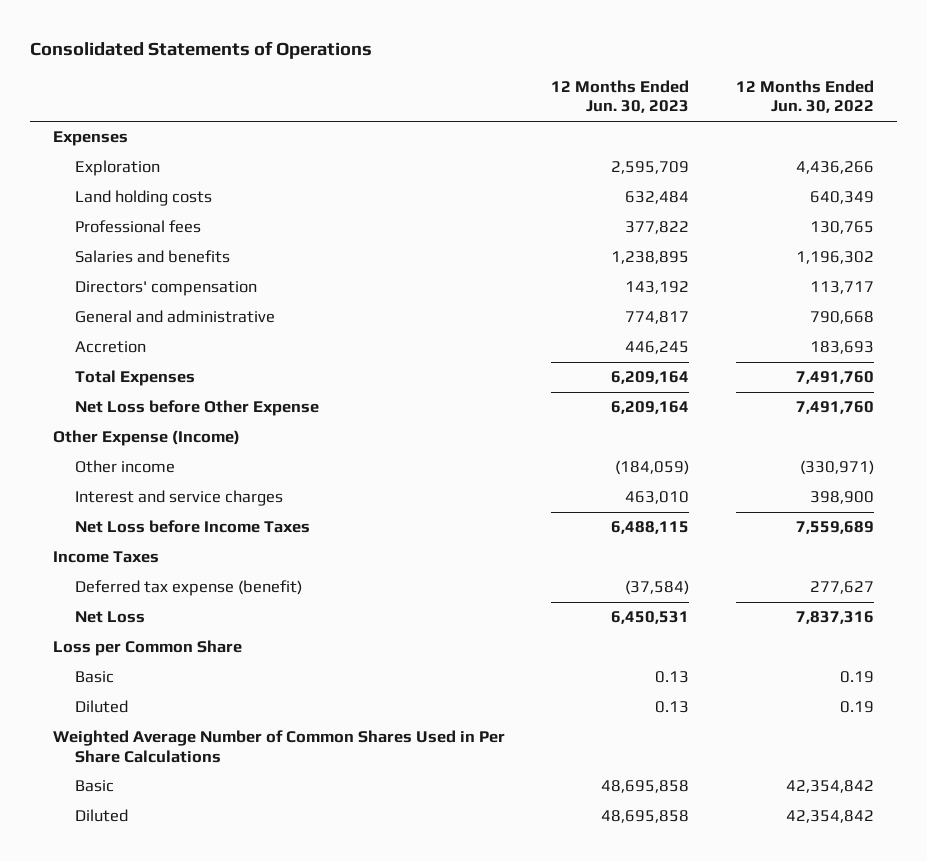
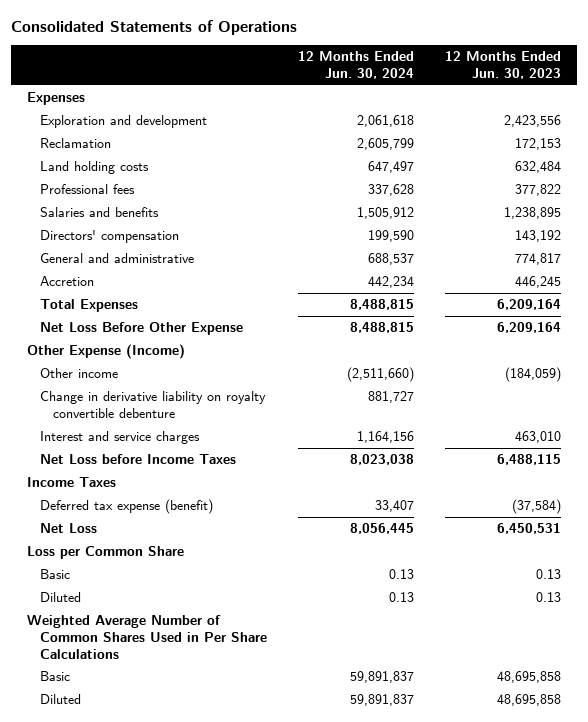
- | 12 Months Ended Jun. 30, 2023 | 12 Months Ended Jun. 30, 2022
+ | 12 Months Ended Jun. 30, 2024 | 12 Months Ended Jun. 30, 2023
- Exploration | 2,595,709 | 4,436,266
+ Exploration and development | 2,061,618 | 2,423,556
+ Reclamation | 2,605,799 | 172,153
- Net Loss before Other Expense | 6,209,164 | 7,491,760
+ Net Loss Before Other Expense | 8,488,815 | 6,209,164
+ Change in derivative liability on royalty convertible debenture | 881,727 |

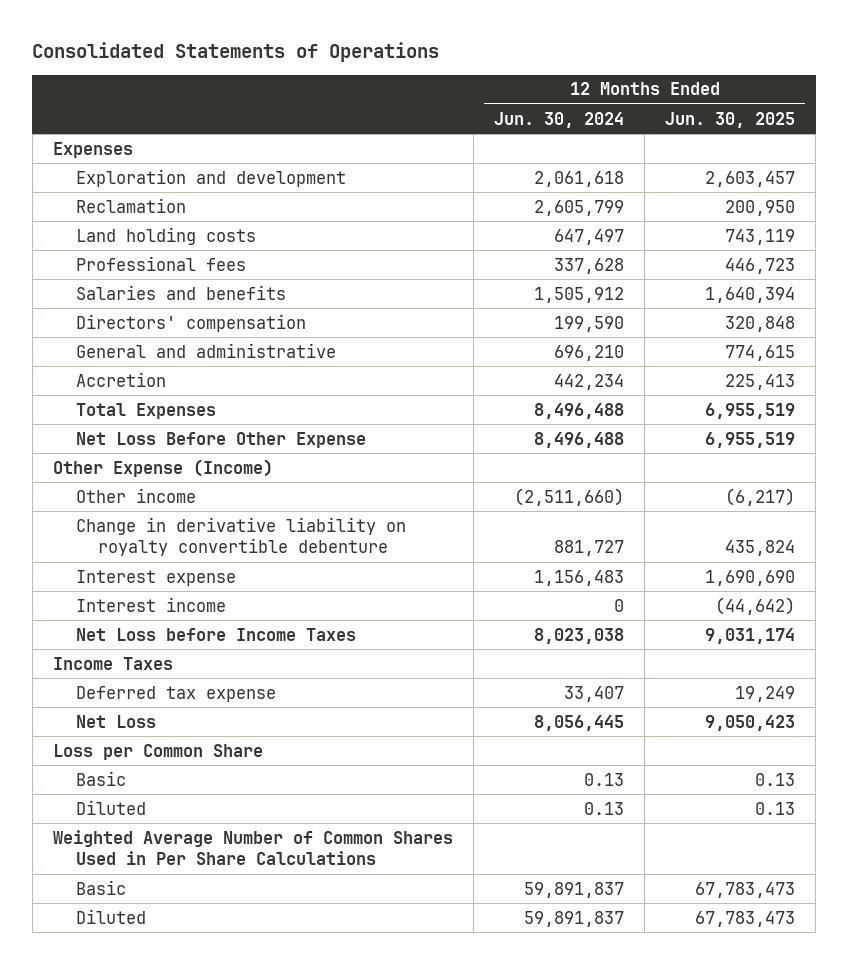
- | 12 Months Ended Jun. 30, 2024 | 12 Months Ended Jun. 30, 2023
+ | 12 Months Ended Jun. 30, 2024 | 12 Months Ended Jun. 30, 2025
- General and administrative | 688,537 | 774,817
+ General and administrative | 696,210 | 774,615
- Total Expenses | 8,488,815 | 6,209,164
- Net Loss Before Other Expense | 8,488,815 | 6,209,164
+ Total Expenses | 8,496,488 | 6,955,519
+ Net Loss Before Other Expense | 8,496,488 | 6,955,519
- Interest and service charges | 1,164,156 | 463,010
+ Interest expense | 1,156,483 | 1,690,690
+ Interest income | 0 | (44,642)
- Deferred tax expense (benefit) | 33,407 | (37,584)
+ Deferred tax expense | 33,407 | 19,249

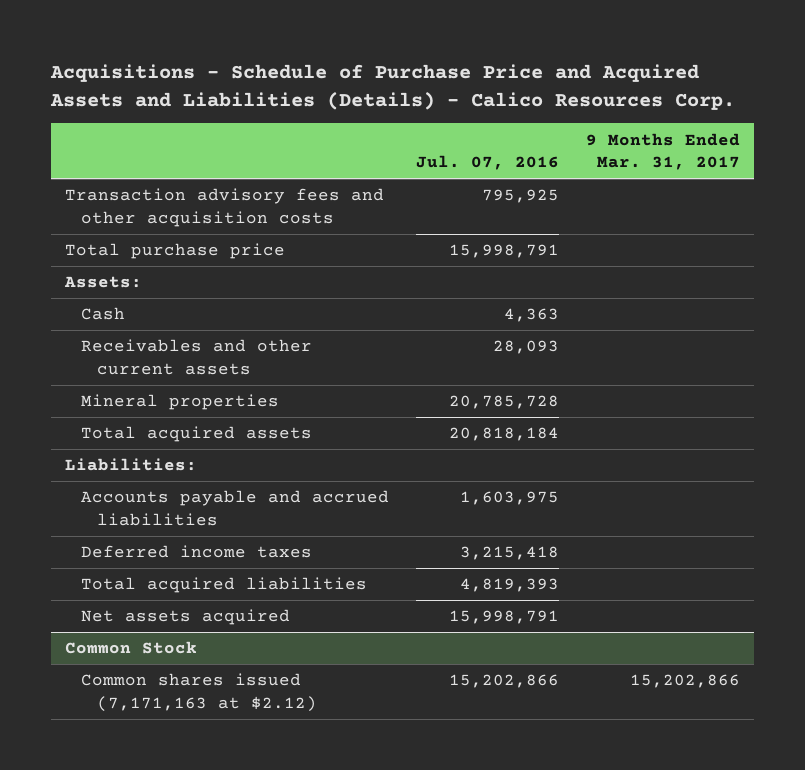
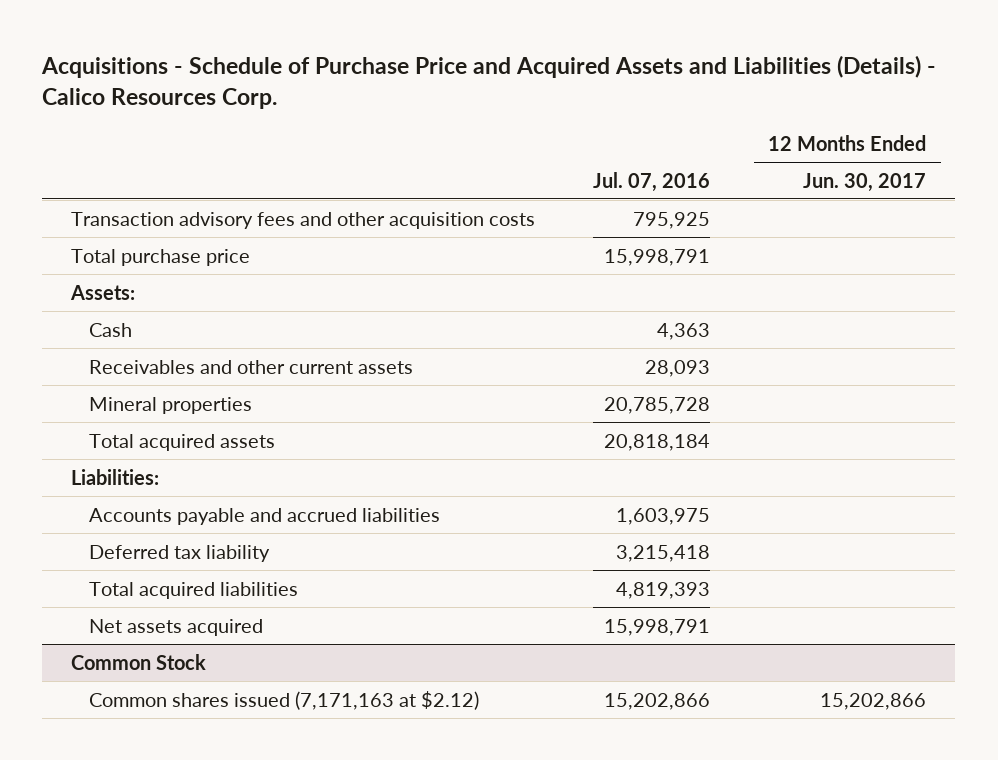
- | Jul. 07, 2016 | 9 Months Ended Mar. 31, 2017
+ | Jul. 07, 2016 | 12 Months Ended Jun. 30, 2017
- Deferred income taxes | 3,215,418 |
+ Deferred tax liability | 3,215,418 |

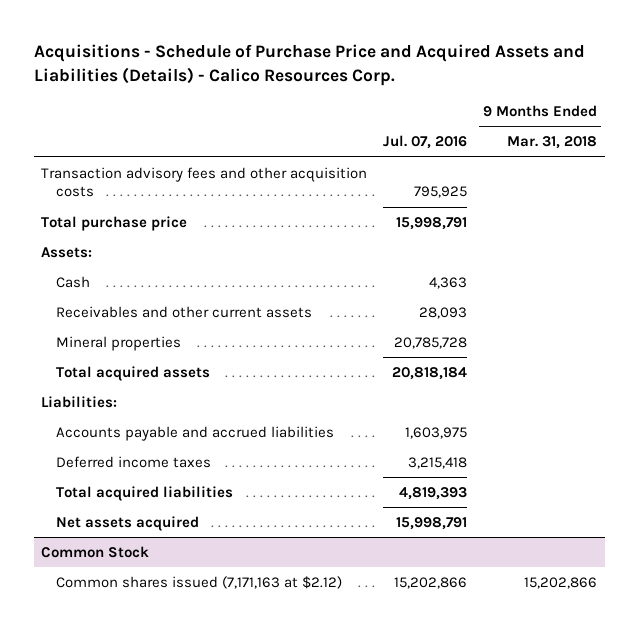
- | Jul. 07, 2016 | 12 Months Ended Jun. 30, 2017
+ | Jul. 07, 2016 | 9 Months Ended Mar. 31, 2018
- Deferred tax liability | 3,215,418 |
+ Deferred income taxes | 3,215,418 |

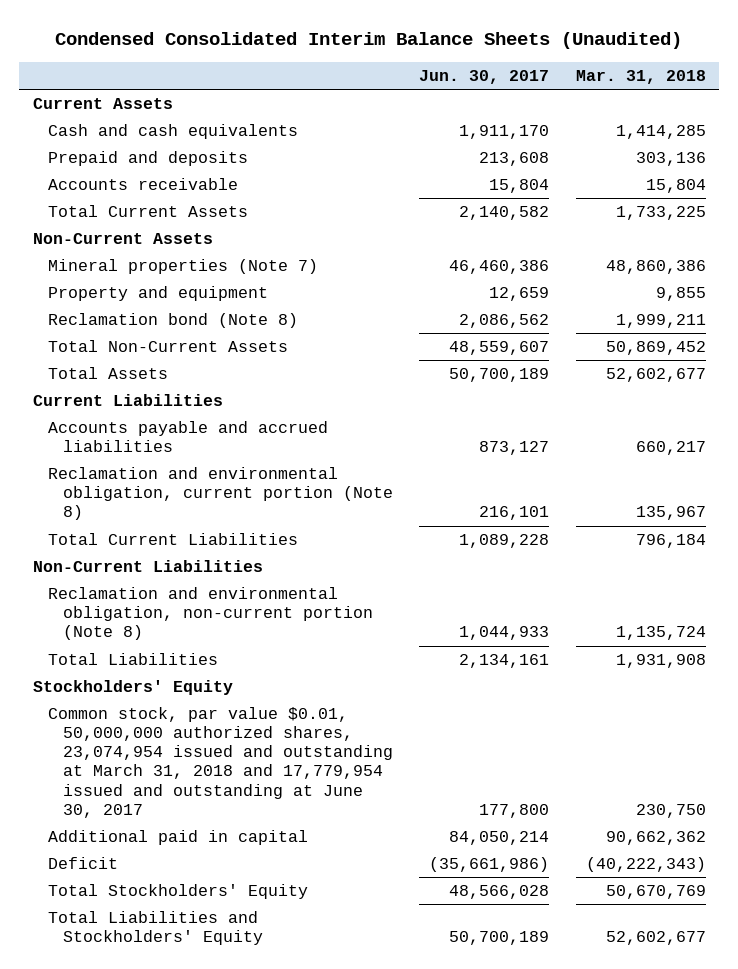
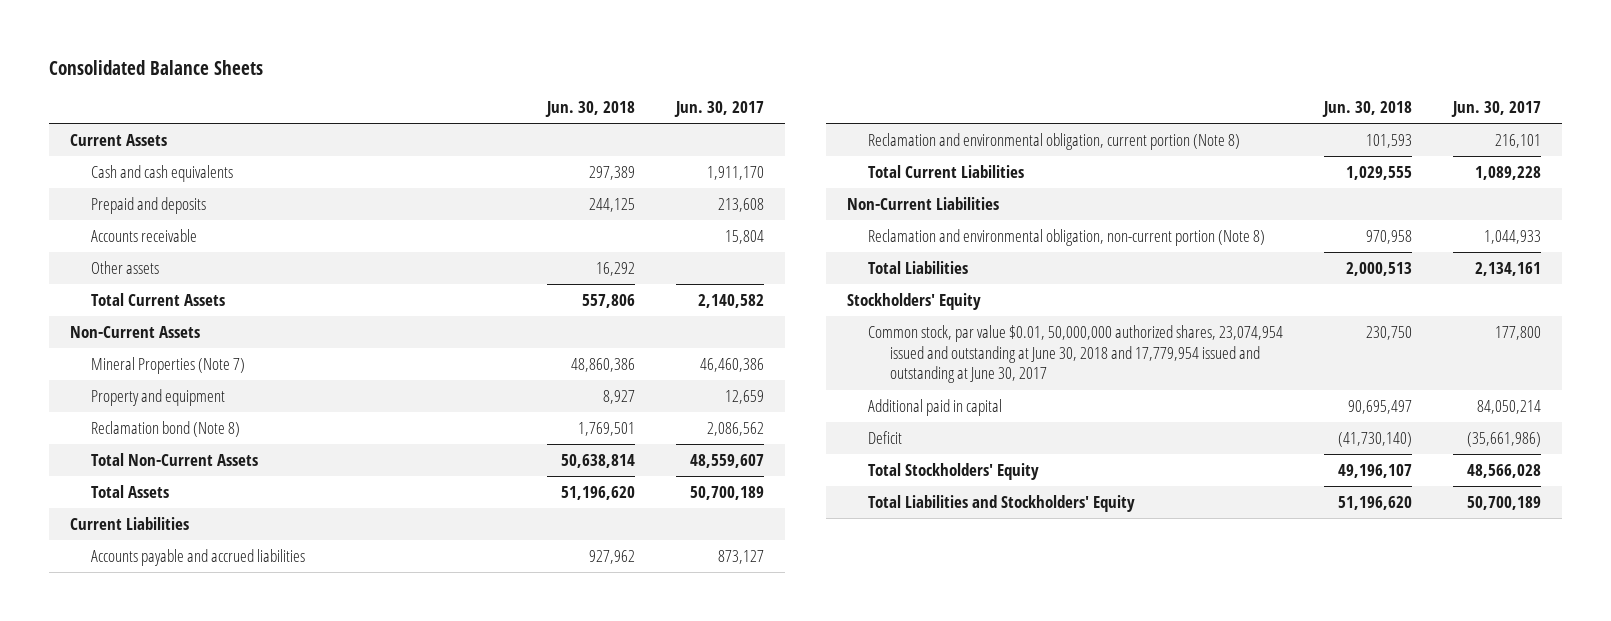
- Condensed Consolidated Interim Balance Sheets (Unaudited)
+ Consolidated Balance Sheets
- | Jun. 30, 2017 | Mar. 31, 2018
+ | Jun. 30, 2018 | Jun. 30, 2017
+ Other assets | 16,292 |
- Mineral properties (Note 7) | 46,460,386 | 48,860,386
+ Mineral Properties (Note 7) | 48,860,386 | 46,460,386
- Common stock, par value $0.01, 50,000,000 authorized shares, 23,074,954 issued and outstanding at March 31, 2018 and 17,779,954 issued and outstanding at June 30, 2017 | 177,800 | 230,750
+ Common stock, par value $0.01, 50,000,000 authorized shares, 23,074,954 issued and outstanding at June 30, 2018 and 17,779,954 issued and outstanding at June 30, 2017 | 230,750 | 177,800

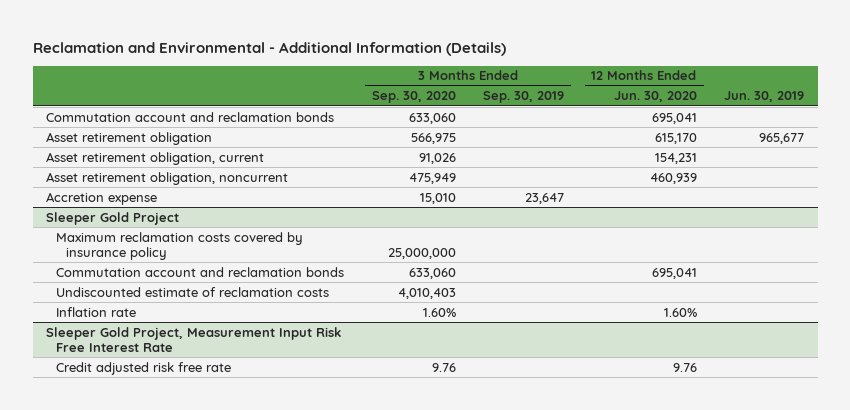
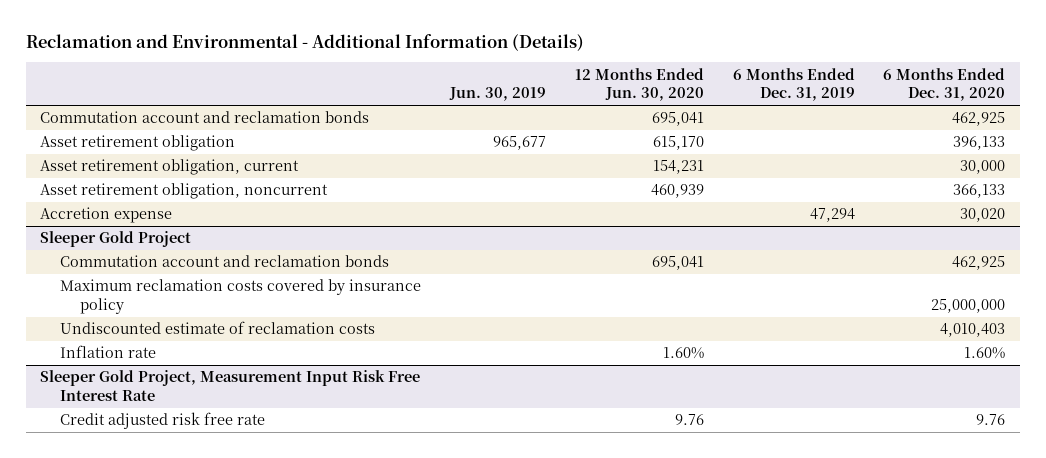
- | 3 Months Ended Sep. 30, 2020 | 3 Months Ended Sep. 30, 2019 | 12 Months Ended Jun. 30, 2020 | Jun. 30, 2019
+ | Jun. 30, 2019 | 12 Months Ended Jun. 30, 2020 | 6 Months Ended Dec. 31, 2019 | 6 Months Ended Dec. 31, 2020
@ Sleeper Gold Project
moved down: Maximum reclamation costs covered by insurance policy | | | | 25,000,000

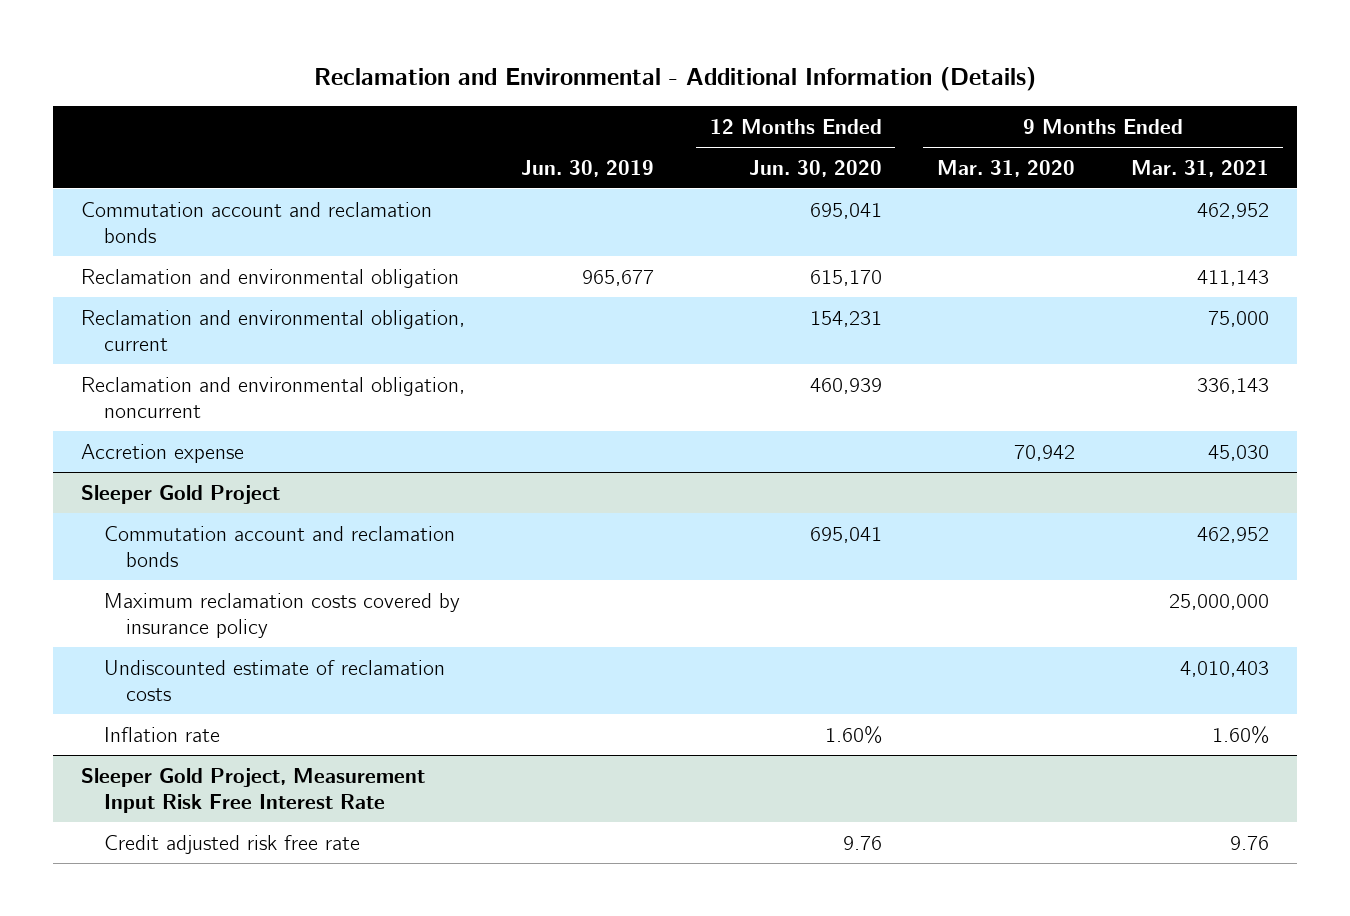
- | Jun. 30, 2019 | 12 Months Ended Jun. 30, 2020 | 6 Months Ended Dec. 31, 2019 | 6 Months Ended Dec. 31, 2020
+ | Jun. 30, 2019 | 12 Months Ended Jun. 30, 2020 | 9 Months Ended Mar. 31, 2020 | 9 Months Ended Mar. 31, 2021
- Asset retirement obligation | 965,677 | 615,170 | | 396,133
- Asset retirement obligation, current | | 154,231 | | 30,000
- Asset retirement obligation, noncurrent | | 460,939 | | 366,133
+ Reclamation and environmental obligation | 965,677 | 615,170 | | 411,143
+ Reclamation and environmental obligation, current | | 154,231 | | 75,000
+ Reclamation and environmental obligation, noncurrent | | 460,939 | | 336,143

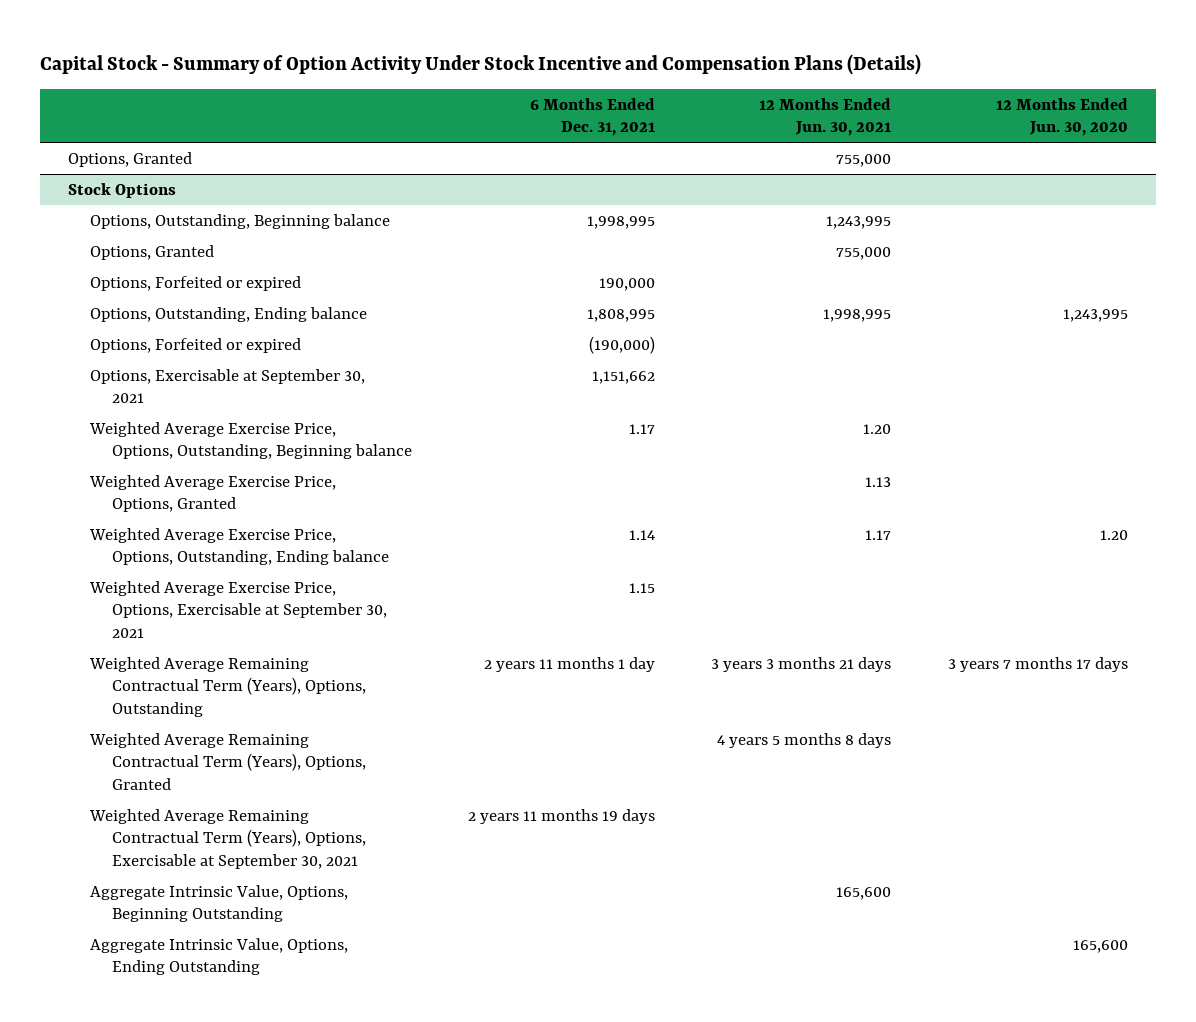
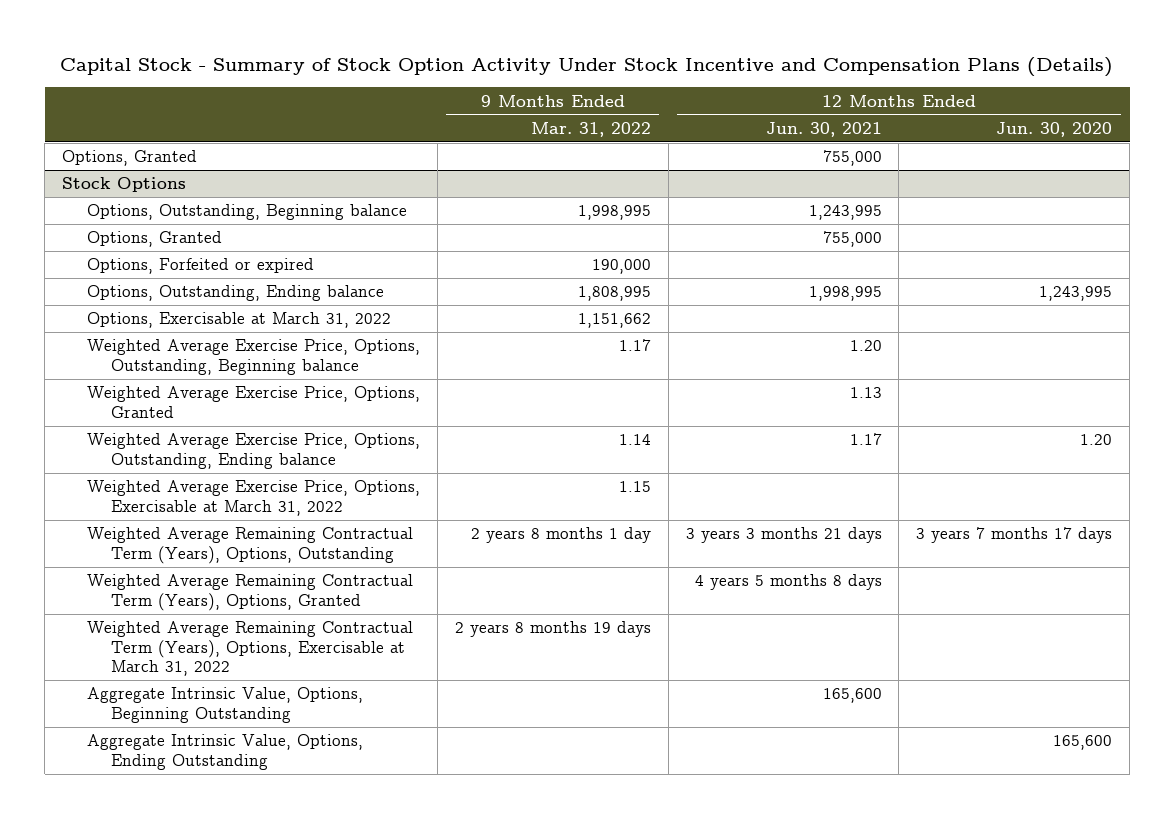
- Capital Stock - Summary of Option Activity Under Stock Incentive and Compensation Plans (Details)
+ Capital Stock - Summary of Stock Option Activity Under Stock Incentive and Compensation Plans (Details)
- | 6 Months Ended Dec. 31, 2021 | 12 Months Ended Jun. 30, 2021 | 12 Months Ended Jun. 30, 2020
+ | 9 Months Ended Mar. 31, 2022 | 12 Months Ended Jun. 30, 2021 | 12 Months Ended Jun. 30, 2020
@ Stock Options
- Options, Forfeited or expired | (190,000) | |
- Options, Exercisable at September 30, 2021 | 1,151,662 | |
+ Options, Exercisable at March 31, 2022 | 1,151,662 | |
- Weighted Average Exercise Price, Options, Exercisable at September 30, 2021 | 1.15 | |
+ Weighted Average Exercise Price, Options, Exercisable at March 31, 2022 | 1.15 | |
- Weighted Average Remaining Contractual Term (Years), Options, Exercisable at September 30, 2021 | 2 years 11 months 19 days | |
+ Weighted Average Remaining Contractual Term (Years), Options, Exercisable at March 31, 2022 | 2 years 8 months 19 days | |

